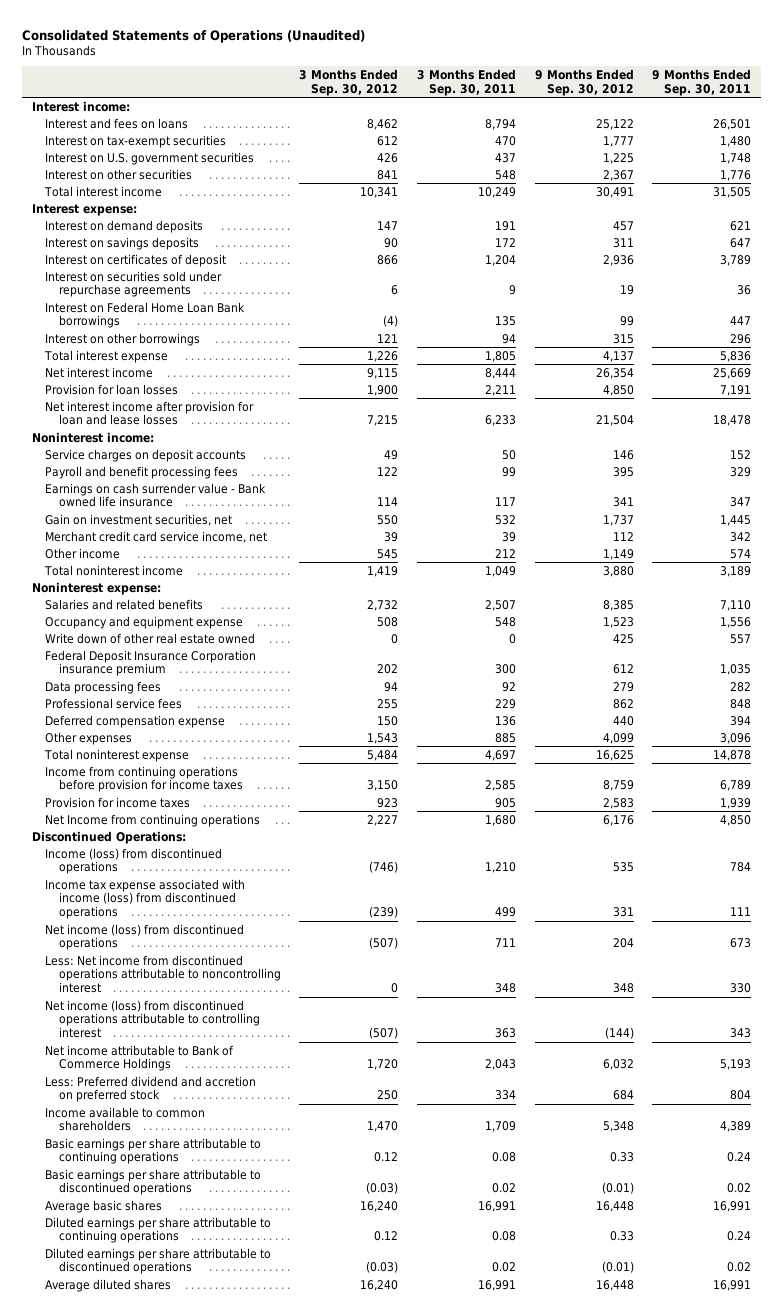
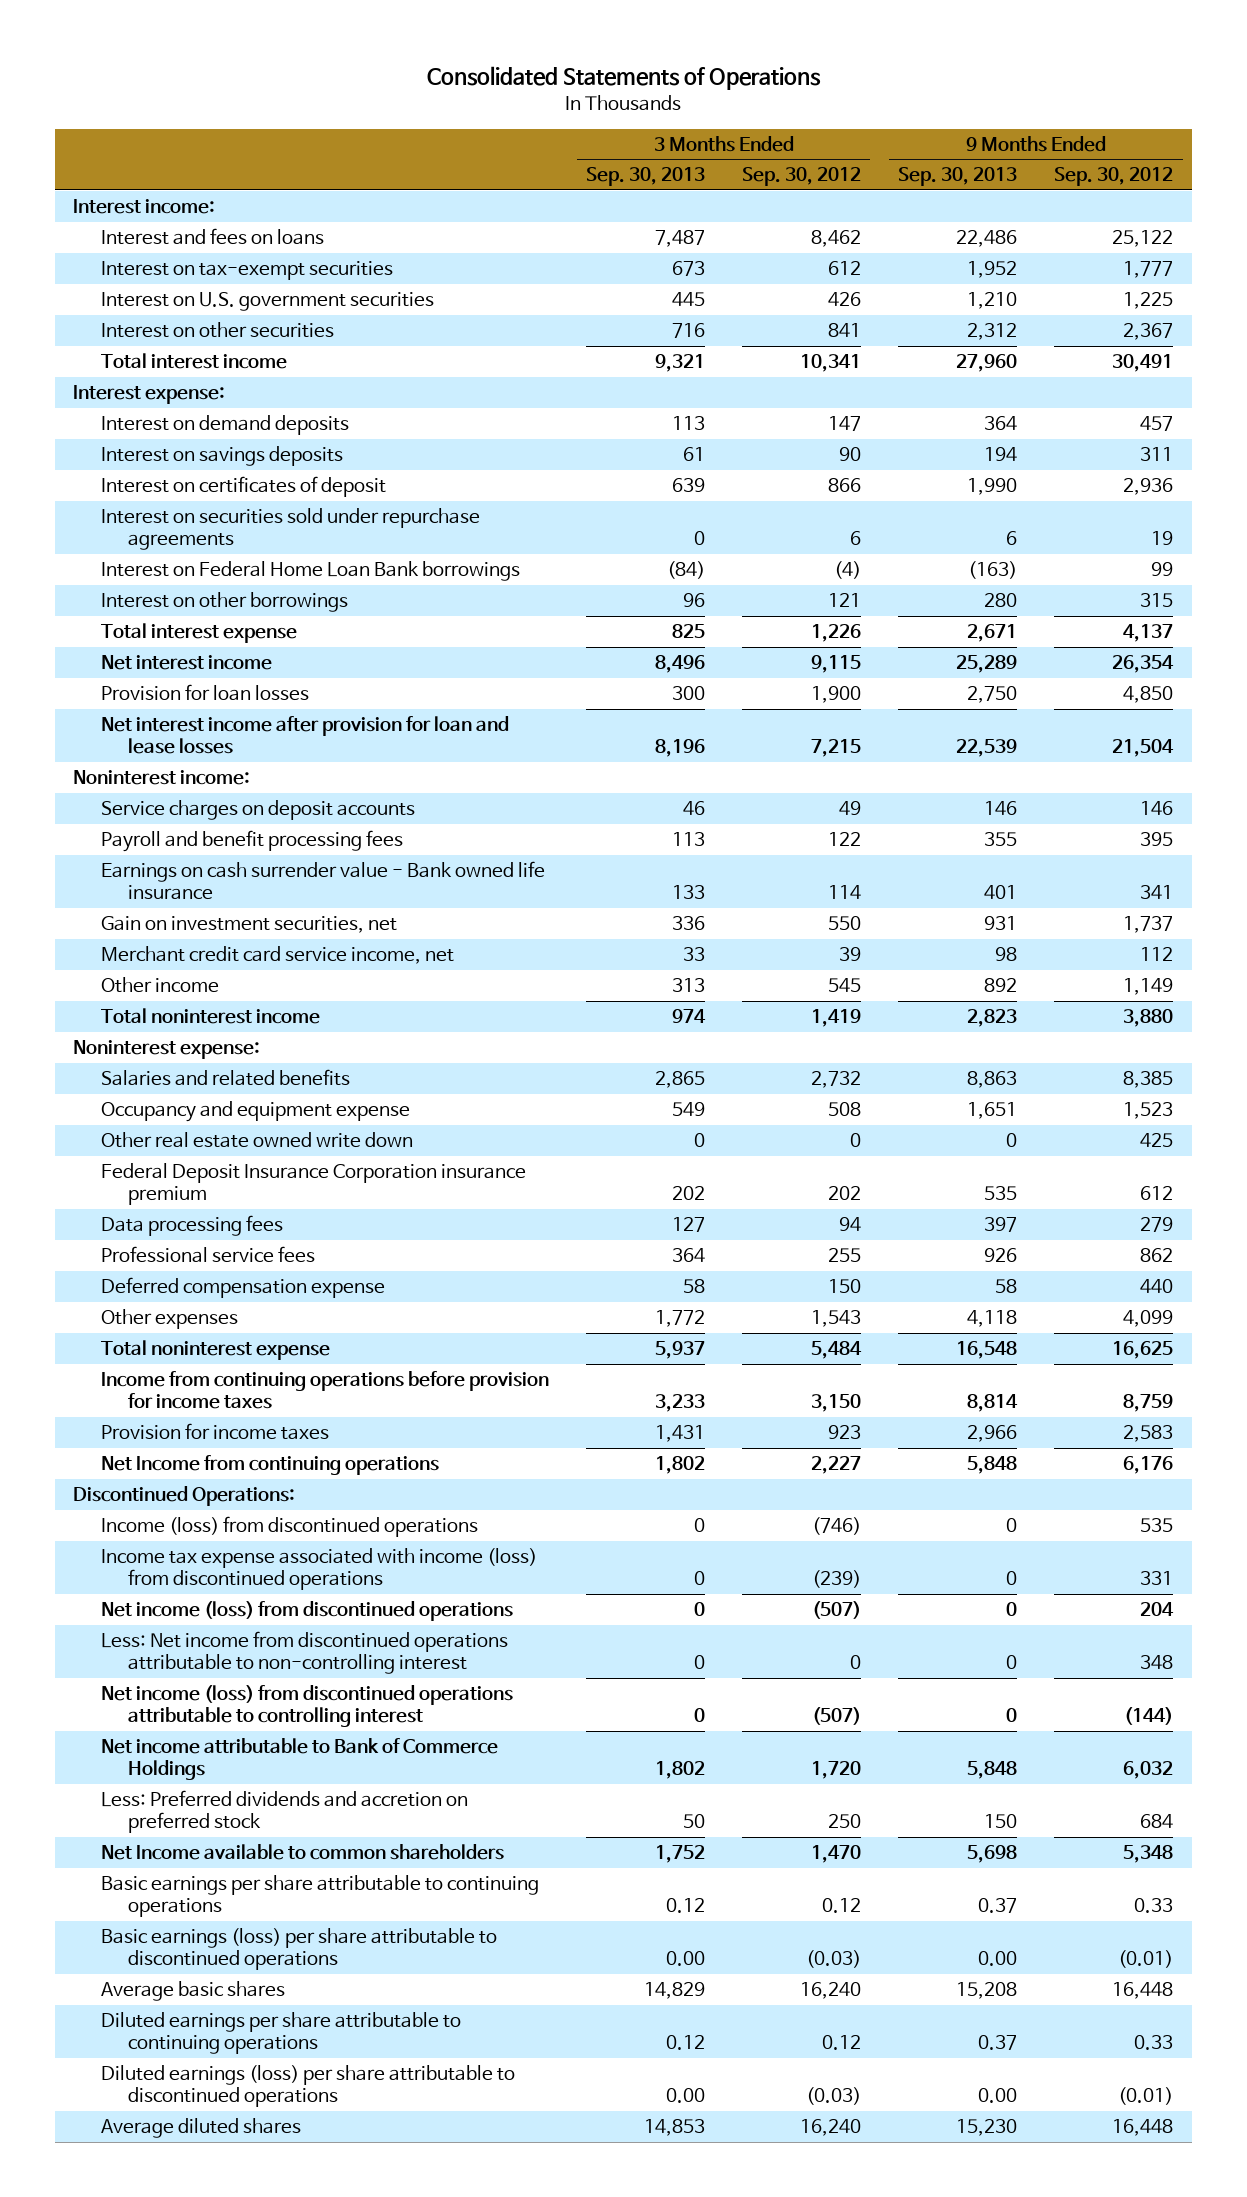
- Consolidated Statements of Operations (Unaudited)
+ Consolidated Statements of Operations
- | 3 Months Ended Sep. 30, 2012 | 3 Months Ended Sep. 30, 2011 | 9 Months Ended Sep. 30, 2012 | 9 Months Ended Sep. 30, 2011
+ | 3 Months Ended Sep. 30, 2013 | 3 Months Ended Sep. 30, 2012 | 9 Months Ended Sep. 30, 2013 | 9 Months Ended Sep. 30, 2012
- Write down of other real estate owned | 0 | 0 | 425 | 557
+ Other real estate owned write down | 0 | 0 | 0 | 425
- Less: Net income from discontinued operations attributable to noncontrolling interest | 0 | 348 | 348 | 330
+ Less: Net income from discontinued operations attributable to non-controlling interest | 0 | 0 | 0 | 348
- Less: Preferred dividend and accretion on preferred stock | 250 | 334 | 684 | 804
- Income available to common shareholders | 1,470 | 1,709 | 5,348 | 4,389
+ Less: Preferred dividends and accretion on preferred stock | 50 | 250 | 150 | 684
+ Net Income available to common shareholders | 1,752 | 1,470 | 5,698 | 5,348
- Basic earnings per share attributable to discontinued operations | (0.03) | 0.02 | (0.01) | 0.02
+ Basic earnings (loss) per share attributable to discontinued operations | 0.00 | (0.03) | 0.00 | (0.01)
- Diluted earnings per share attributable to discontinued operations | (0.03) | 0.02 | (0.01) | 0.02
+ Diluted earnings (loss) per share attributable to discontinued operations | 0.00 | (0.03) | 0.00 | (0.01)

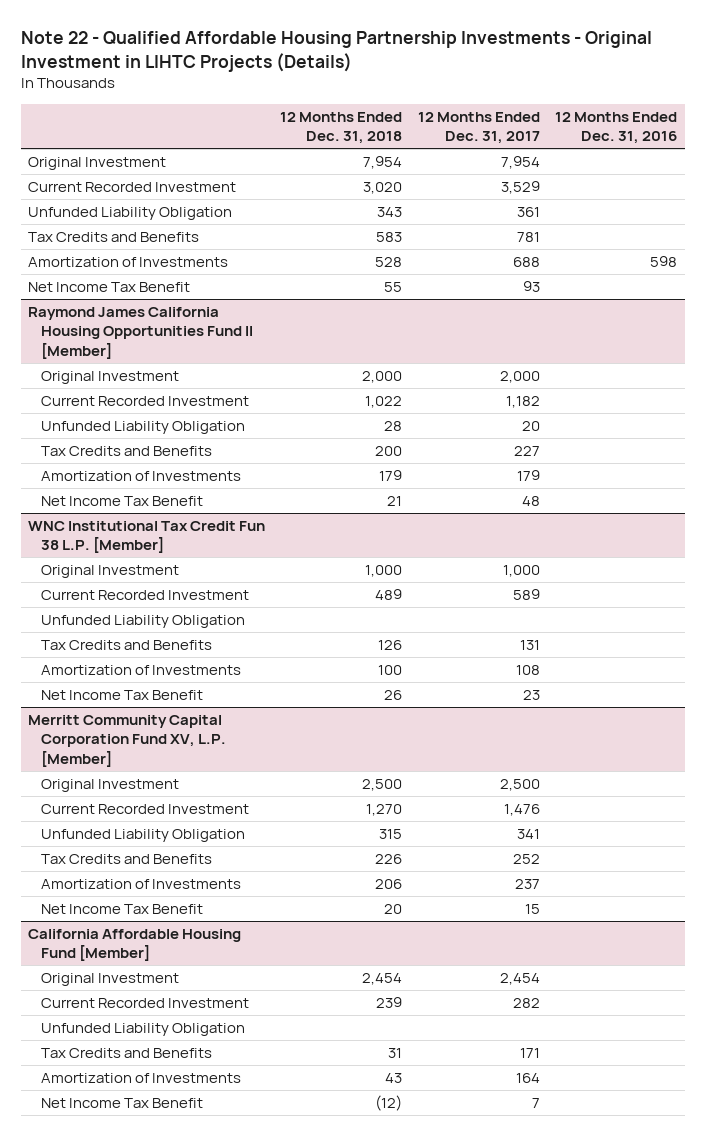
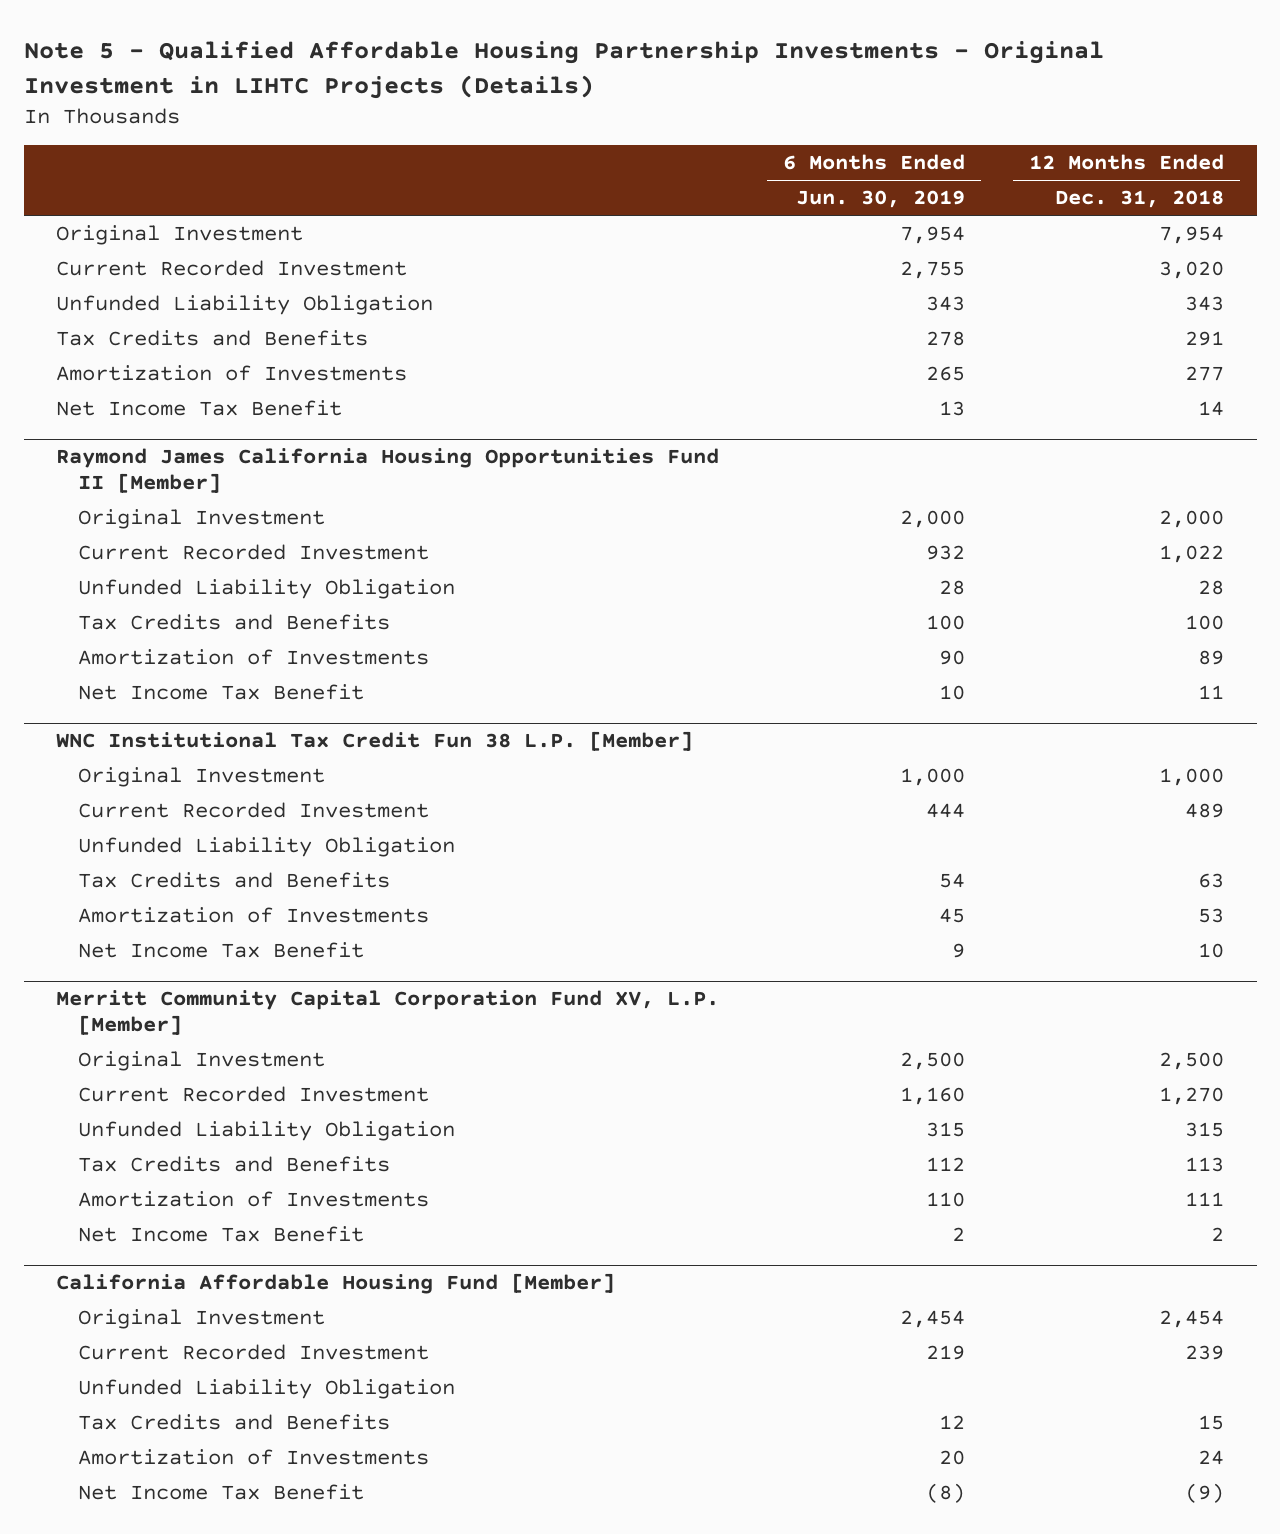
- Note 22 - Qualified Affordable Housing Partnership Investments - Original Investment in LIHTC Projects (Details)
+ Note 5 - Qualified Affordable Housing Partnership Investments - Original Investment in LIHTC Projects (Details)
- | 12 Months Ended Dec. 31, 2018 | 12 Months Ended Dec. 31, 2017 | 12 Months Ended Dec. 31, 2016
+ | 6 Months Ended Jun. 30, 2019 | 12 Months Ended Dec. 31, 2018
- Tax Credits and Benefits | 583 | 781 |
- Amortization of Investments | 528 | 688 | 598
- Net Income Tax Benefit | 55 | 93 |
+ Tax Credits and Benefits | 278 | 291
+ Amortization of Investments | 265 | 277
+ Net Income Tax Benefit | 13 | 14
@ Raymond James California Housing Opportunities Fund II [Member]
- Tax Credits and Benefits | 200 | 227 |
- Amortization of Investments | 179 | 179 |
- Net Income Tax Benefit | 21 | 48 |
+ Tax Credits and Benefits | 100 | 100
+ Amortization of Investments | 90 | 89
+ Net Income Tax Benefit | 10 | 11
@ WNC Institutional Tax Credit Fun 38 L.P. [Member]
- Tax Credits and Benefits | 126 | 131 |
- Amortization of Investments | 100 | 108 |
- Net Income Tax Benefit | 26 | 23 |
+ Tax Credits and Benefits | 54 | 63
+ Amortization of Investments | 45 | 53
+ Net Income Tax Benefit | 9 | 10
@ Merritt Community Capital Corporation Fund XV, L.P. [Member]
- Tax Credits and Benefits | 226 | 252 |
- Amortization of Investments | 206 | 237 |
- Net Income Tax Benefit | 20 | 15 |
+ Tax Credits and Benefits | 112 | 113
+ Amortization of Investments | 110 | 111
+ Net Income Tax Benefit | 2 | 2
@ California Affordable Housing Fund [Member]
- Tax Credits and Benefits | 31 | 171 |
- Amortization of Investments | 43 | 164 |
- Net Income Tax Benefit | (12) | 7 |
+ Tax Credits and Benefits | 12 | 15
+ Amortization of Investments | 20 | 24
+ Net Income Tax Benefit | (8) | (9)

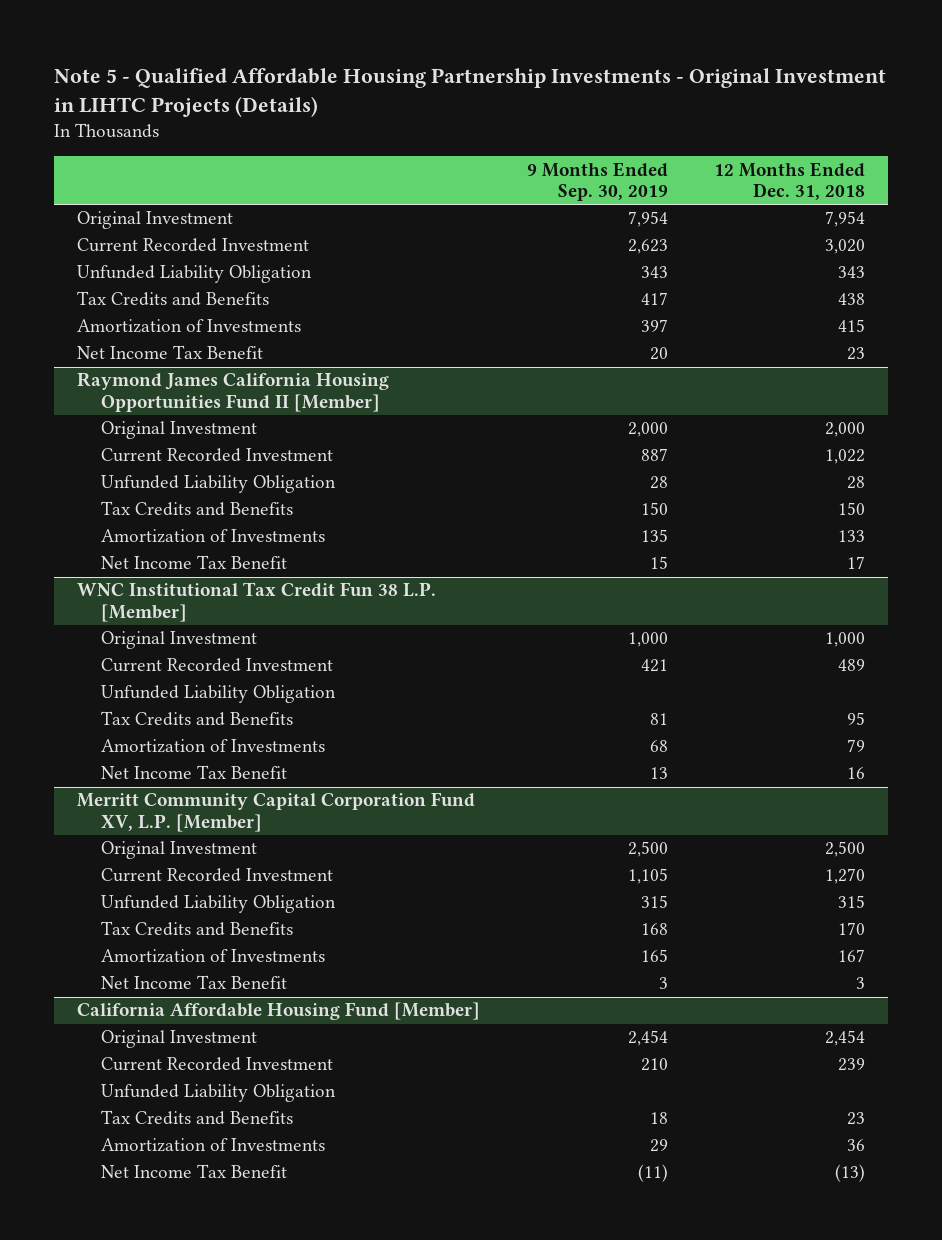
- | 6 Months Ended Jun. 30, 2019 | 12 Months Ended Dec. 31, 2018
+ | 9 Months Ended Sep. 30, 2019 | 12 Months Ended Dec. 31, 2018
- Tax Credits and Benefits | 278 | 291
- Amortization of Investments | 265 | 277
- Net Income Tax Benefit | 13 | 14
+ Tax Credits and Benefits | 417 | 438
+ Amortization of Investments | 397 | 415
+ Net Income Tax Benefit | 20 | 23
@ Raymond James California Housing Opportunities Fund II [Member]
- Tax Credits and Benefits | 100 | 100
- Amortization of Investments | 90 | 89
- Net Income Tax Benefit | 10 | 11
+ Tax Credits and Benefits | 150 | 150
+ Amortization of Investments | 135 | 133
+ Net Income Tax Benefit | 15 | 17
@ WNC Institutional Tax Credit Fun 38 L.P. [Member]
- Tax Credits and Benefits | 54 | 63
- Amortization of Investments | 45 | 53
- Net Income Tax Benefit | 9 | 10
+ Tax Credits and Benefits | 81 | 95
+ Amortization of Investments | 68 | 79
+ Net Income Tax Benefit | 13 | 16
@ Merritt Community Capital Corporation Fund XV, L.P. [Member]
- Tax Credits and Benefits | 112 | 113
- Amortization of Investments | 110 | 111
- Net Income Tax Benefit | 2 | 2
+ Tax Credits and Benefits | 168 | 170
+ Amortization of Investments | 165 | 167
+ Net Income Tax Benefit | 3 | 3
@ California Affordable Housing Fund [Member]
- Tax Credits and Benefits | 12 | 15
- Amortization of Investments | 20 | 24
- Net Income Tax Benefit | (8) | (9)
+ Tax Credits and Benefits | 18 | 23
+ Amortization of Investments | 29 | 36
+ Net Income Tax Benefit | (11) | (13)

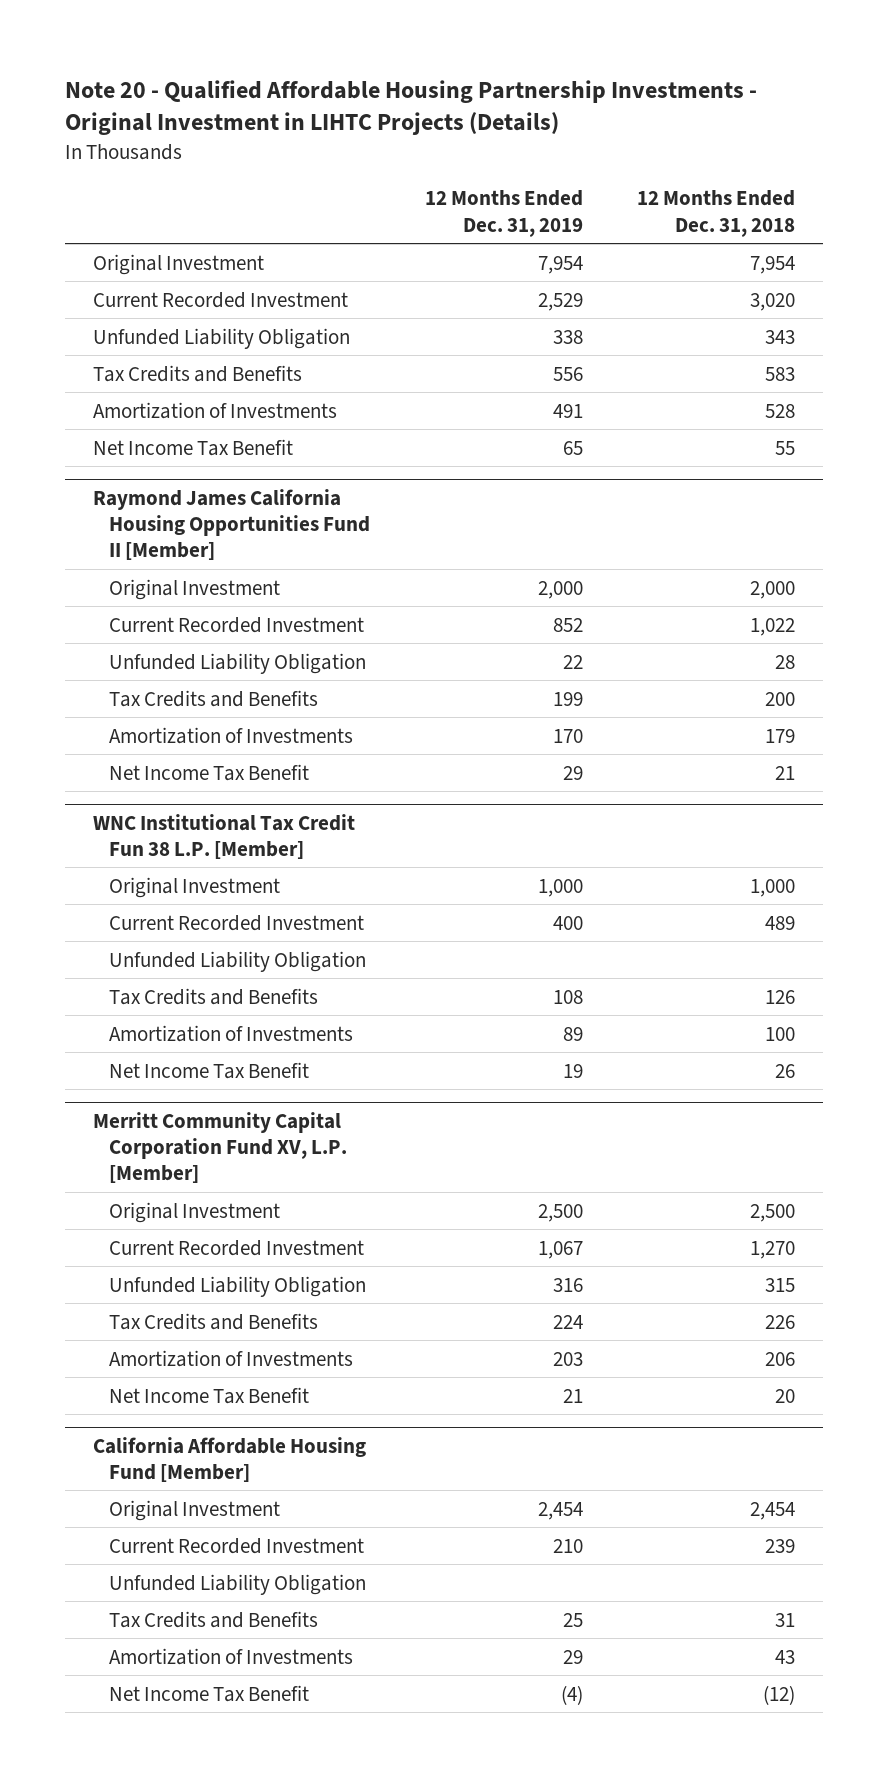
- Note 5 - Qualified Affordable Housing Partnership Investments - Original Investment in LIHTC Projects (Details)
+ Note 20 - Qualified Affordable Housing Partnership Investments - Original Investment in LIHTC Projects (Details)
- | 9 Months Ended Sep. 30, 2019 | 12 Months Ended Dec. 31, 2018
+ | 12 Months Ended Dec. 31, 2019 | 12 Months Ended Dec. 31, 2018
- Tax Credits and Benefits | 417 | 438
- Amortization of Investments | 397 | 415
- Net Income Tax Benefit | 20 | 23
+ Tax Credits and Benefits | 556 | 583
+ Amortization of Investments | 491 | 528
+ Net Income Tax Benefit | 65 | 55
@ Raymond James California Housing Opportunities Fund II [Member]
- Tax Credits and Benefits | 150 | 150
- Amortization of Investments | 135 | 133
- Net Income Tax Benefit | 15 | 17
+ Tax Credits and Benefits | 199 | 200
+ Amortization of Investments | 170 | 179
+ Net Income Tax Benefit | 29 | 21
@ WNC Institutional Tax Credit Fun 38 L.P. [Member]
- Tax Credits and Benefits | 81 | 95
- Amortization of Investments | 68 | 79
- Net Income Tax Benefit | 13 | 16
+ Tax Credits and Benefits | 108 | 126
+ Amortization of Investments | 89 | 100
+ Net Income Tax Benefit | 19 | 26
@ Merritt Community Capital Corporation Fund XV, L.P. [Member]
- Tax Credits and Benefits | 168 | 170
- Amortization of Investments | 165 | 167
- Net Income Tax Benefit | 3 | 3
+ Tax Credits and Benefits | 224 | 226
+ Amortization of Investments | 203 | 206
+ Net Income Tax Benefit | 21 | 20
@ California Affordable Housing Fund [Member]
- Tax Credits and Benefits | 18 | 23
- Amortization of Investments | 29 | 36
- Net Income Tax Benefit | (11) | (13)
+ Tax Credits and Benefits | 25 | 31
+ Amortization of Investments | 29 | 43
+ Net Income Tax Benefit | (4) | (12)

